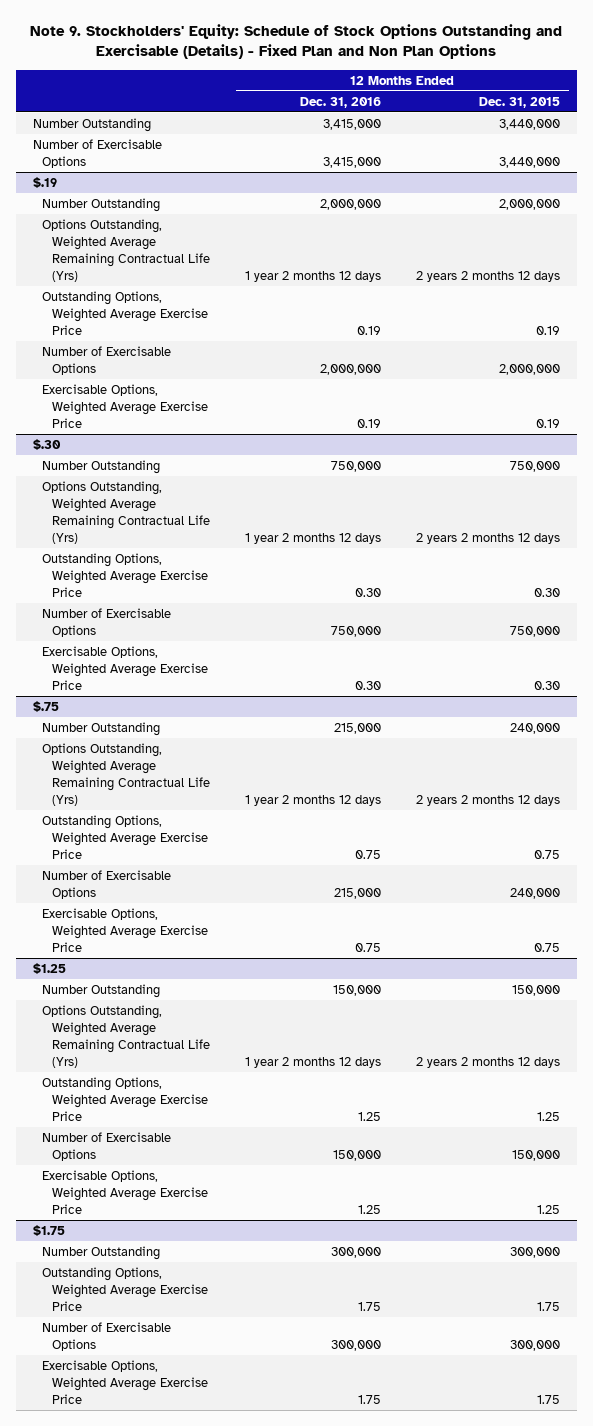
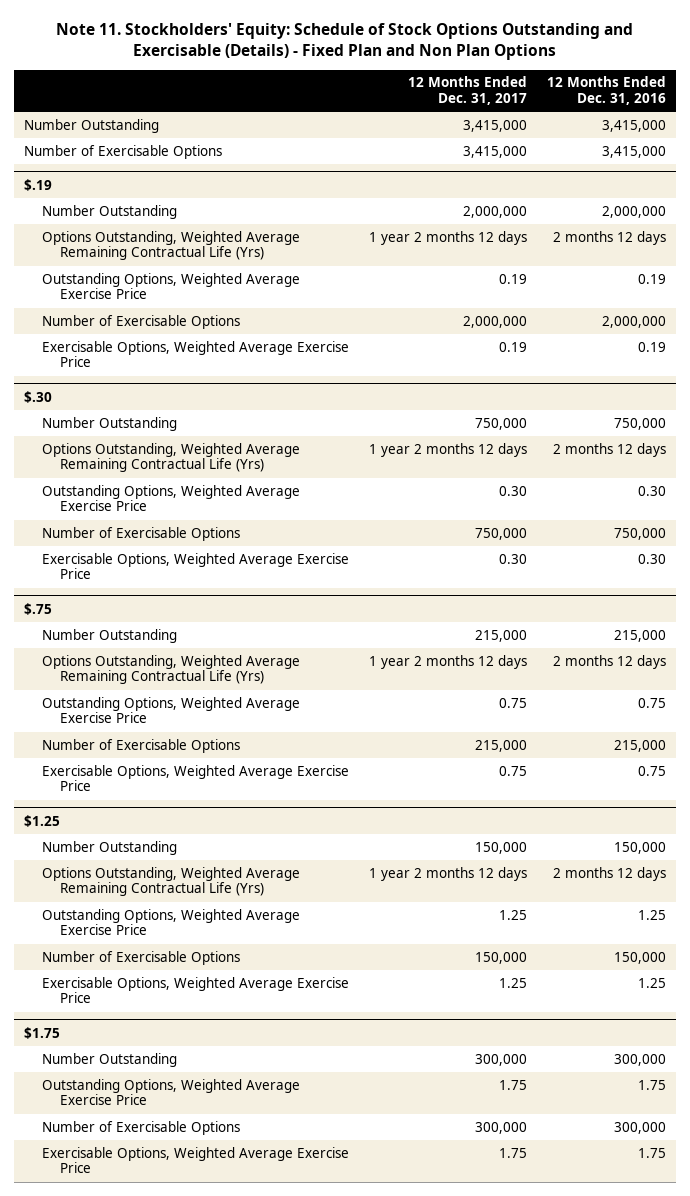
- Note 9. Stockholders' Equity: Schedule of Stock Options Outstanding and Exercisable (Details) - Fixed Plan and Non Plan Options
+ Note 11. Stockholders' Equity: Schedule of Stock Options Outstanding and Exercisable (Details) - Fixed Plan and Non Plan Options
- | 12 Months Ended Dec. 31, 2016 | 12 Months Ended Dec. 31, 2015
+ | 12 Months Ended Dec. 31, 2017 | 12 Months Ended Dec. 31, 2016
@ $.19
- Options Outstanding, Weighted Average Remaining Contractual Life (Yrs) | 1 year 2 months 12 days | 2 years 2 months 12 days
+ Options Outstanding, Weighted Average Remaining Contractual Life (Yrs) | 1 year 2 months 12 days | 2 months 12 days
@ $.30
- Options Outstanding, Weighted Average Remaining Contractual Life (Yrs) | 1 year 2 months 12 days | 2 years 2 months 12 days
+ Options Outstanding, Weighted Average Remaining Contractual Life (Yrs) | 1 year 2 months 12 days | 2 months 12 days
@ $.75
- Options Outstanding, Weighted Average Remaining Contractual Life (Yrs) | 1 year 2 months 12 days | 2 years 2 months 12 days
+ Options Outstanding, Weighted Average Remaining Contractual Life (Yrs) | 1 year 2 months 12 days | 2 months 12 days
@ $1.25
- Options Outstanding, Weighted Average Remaining Contractual Life (Yrs) | 1 year 2 months 12 days | 2 years 2 months 12 days
+ Options Outstanding, Weighted Average Remaining Contractual Life (Yrs) | 1 year 2 months 12 days | 2 months 12 days

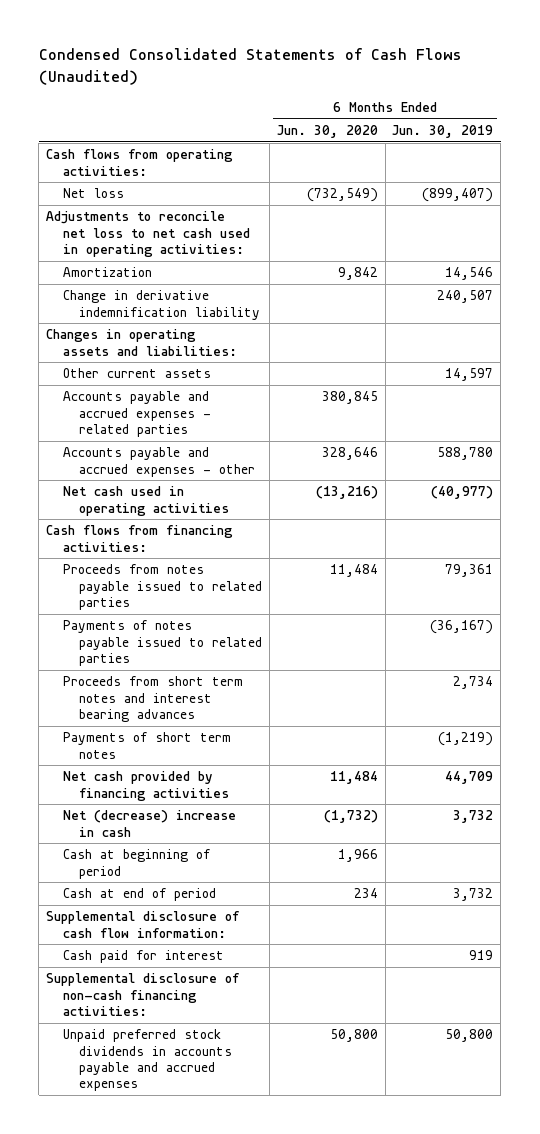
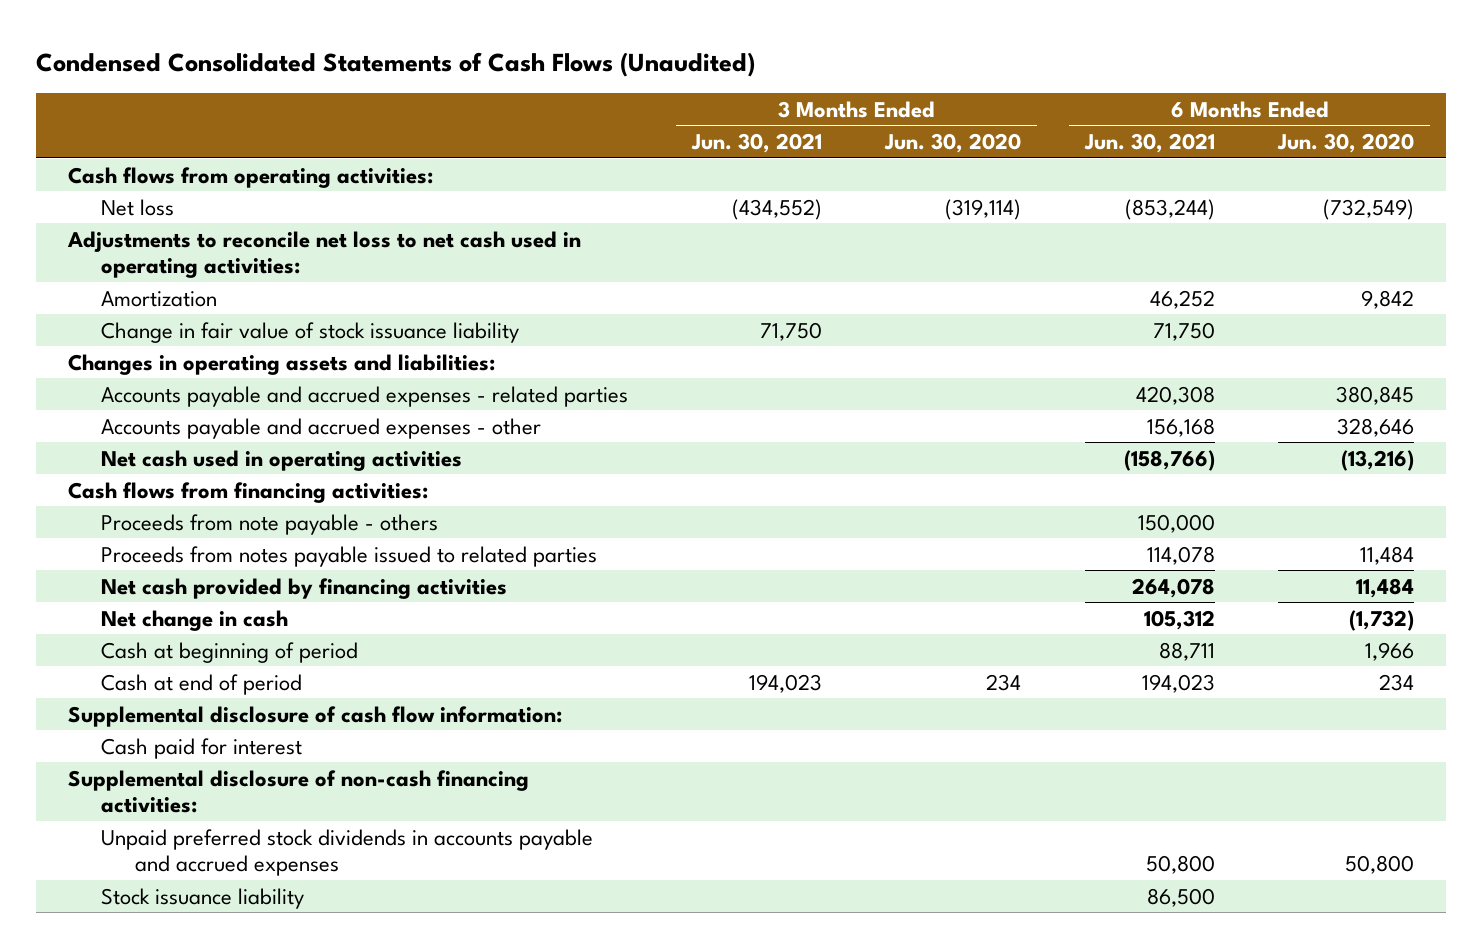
- | 6 Months Ended Jun. 30, 2020 | 6 Months Ended Jun. 30, 2019
+ | 3 Months Ended Jun. 30, 2021 | 3 Months Ended Jun. 30, 2020 | 6 Months Ended Jun. 30, 2021 | 6 Months Ended Jun. 30, 2020
- Change in derivative indemnification liability | | 240,507
+ Change in fair value of stock issuance liability | 71,750 | | 71,750 |
- Other current assets | | 14,597
+ Proceeds from note payable - others | | | 150,000 |
- Payments of notes payable issued to related parties | | (36,167)
- Proceeds from short term notes and interest bearing advances | | 2,734
- Payments of short term notes | | (1,219)
- Net (decrease) increase in cash | (1,732) | 3,732
+ Net change in cash | | | 105,312 | (1,732)
+ Stock issuance liability | | | 86,500 |

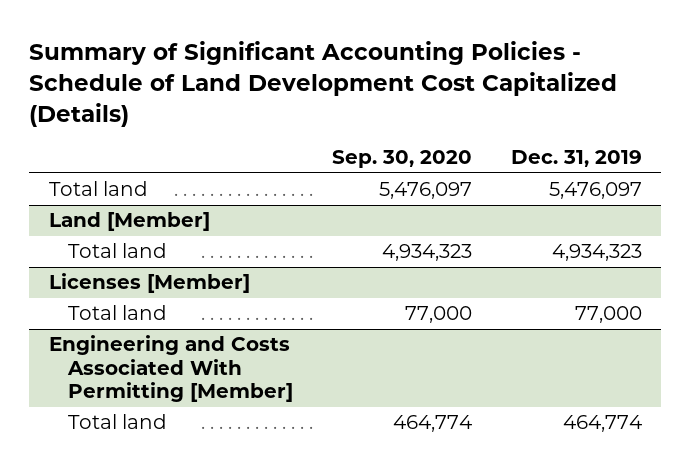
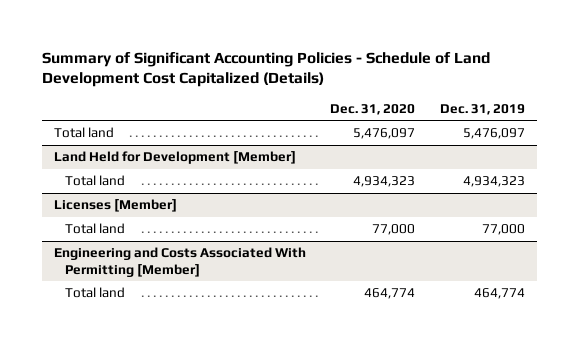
- | Sep. 30, 2020 | Dec. 31, 2019
+ | Dec. 31, 2020 | Dec. 31, 2019
- Land [Member]
+ Land Held for Development [Member]

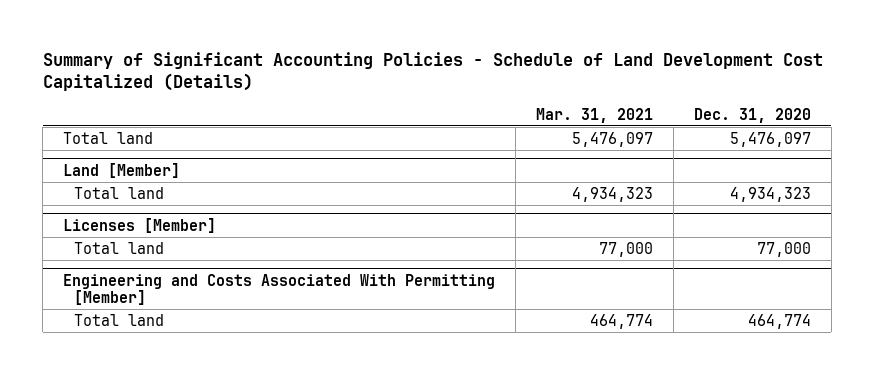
- | Dec. 31, 2020 | Dec. 31, 2019
+ | Mar. 31, 2021 | Dec. 31, 2020
- Land Held for Development [Member]
+ Land [Member]

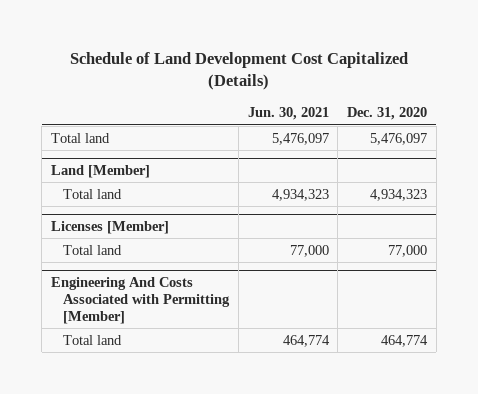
- Summary of Significant Accounting Policies - Schedule of Land Development Cost Capitalized (Details)
+ Schedule of Land Development Cost Capitalized (Details)
- | Mar. 31, 2021 | Dec. 31, 2020
+ | Jun. 30, 2021 | Dec. 31, 2020
- Engineering and Costs Associated With Permitting [Member]
+ Engineering And Costs Associated with Permitting [Member]

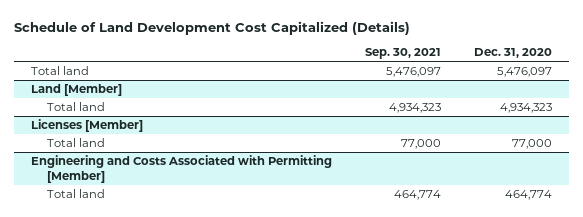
- | Jun. 30, 2021 | Dec. 31, 2020
+ | Sep. 30, 2021 | Dec. 31, 2020
- Engineering And Costs Associated with Permitting [Member]
+ Engineering and Costs Associated with Permitting [Member]

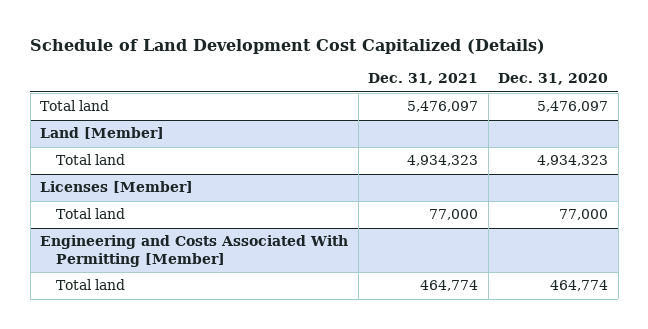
- | Sep. 30, 2021 | Dec. 31, 2020
+ | Dec. 31, 2021 | Dec. 31, 2020
- Engineering and Costs Associated with Permitting [Member]
+ Engineering and Costs Associated With Permitting [Member]

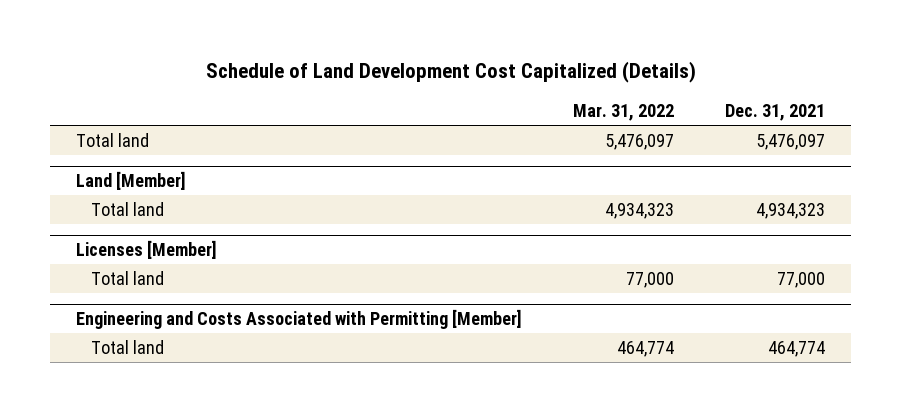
- | Dec. 31, 2021 | Dec. 31, 2020
+ | Mar. 31, 2022 | Dec. 31, 2021
- Engineering and Costs Associated With Permitting [Member]
+ Engineering and Costs Associated with Permitting [Member]

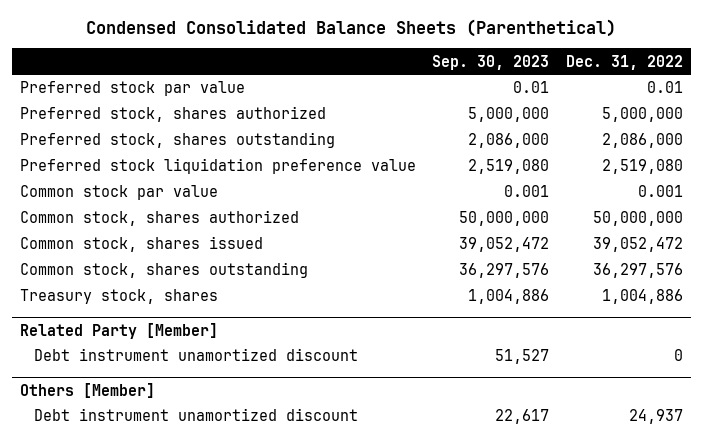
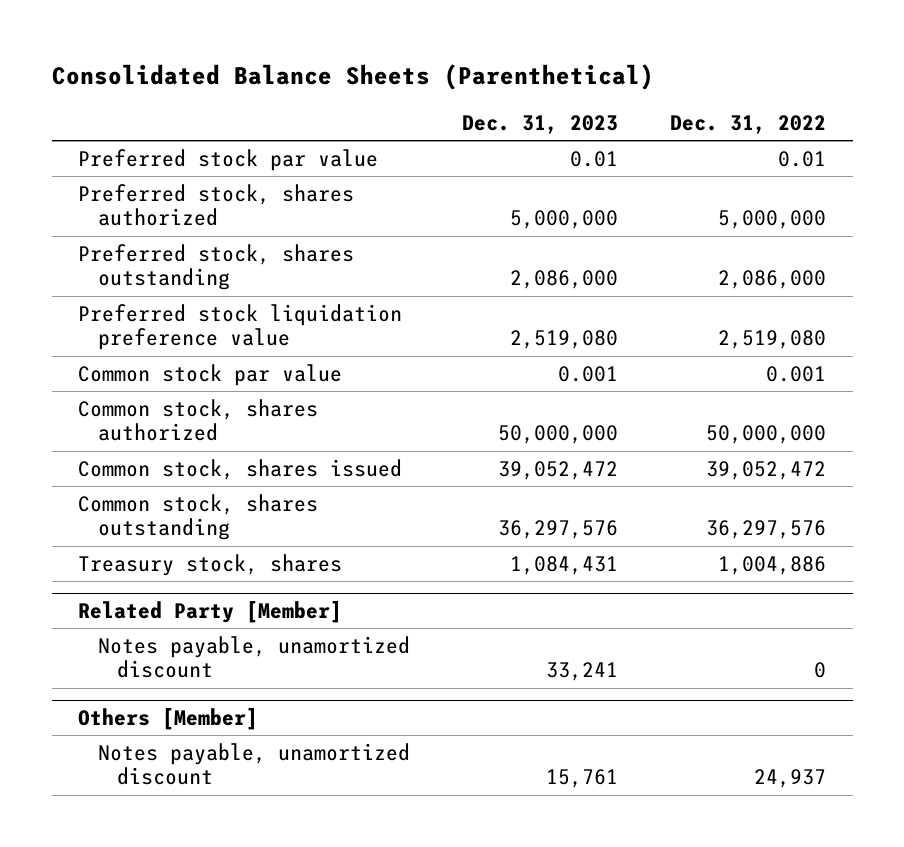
- Condensed Consolidated Balance Sheets (Parenthetical)
+ Consolidated Balance Sheets (Parenthetical)
- | Sep. 30, 2023 | Dec. 31, 2022
+ | Dec. 31, 2023 | Dec. 31, 2022
@ Related Party [Member]
- Debt instrument unamortized discount | 51,527 | 0
+ Notes payable, unamortized discount | 33,241 | 0
@ Others [Member]
- Debt instrument unamortized discount | 22,617 | 24,937
+ Notes payable, unamortized discount | 15,761 | 24,937

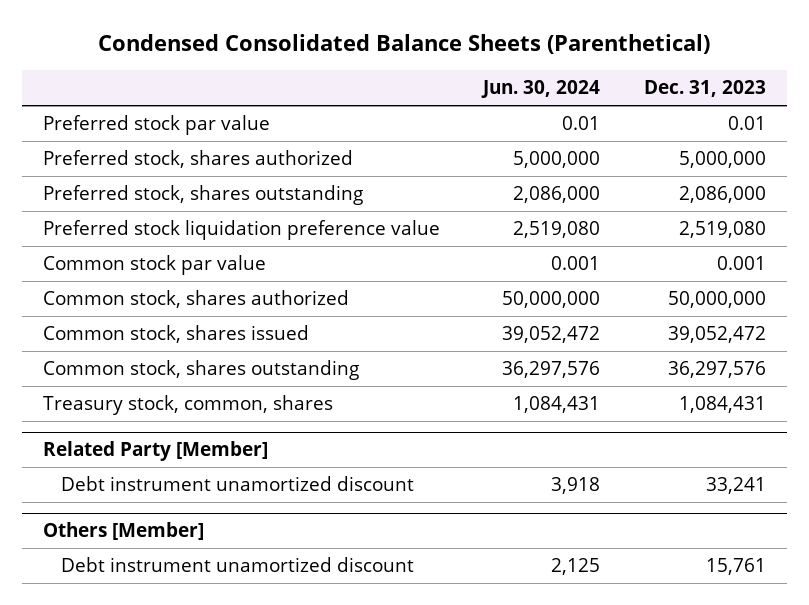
- Consolidated Balance Sheets (Parenthetical)
+ Condensed Consolidated Balance Sheets (Parenthetical)
- | Dec. 31, 2023 | Dec. 31, 2022
+ | Jun. 30, 2024 | Dec. 31, 2023
- Treasury stock, shares | 1,084,431 | 1,004,886
+ Treasury stock, common, shares | 1,084,431 | 1,084,431
@ Related Party [Member]
- Notes payable, unamortized discount | 33,241 | 0
+ Debt instrument unamortized discount | 3,918 | 33,241
@ Others [Member]
- Notes payable, unamortized discount | 15,761 | 24,937
+ Debt instrument unamortized discount | 2,125 | 15,761

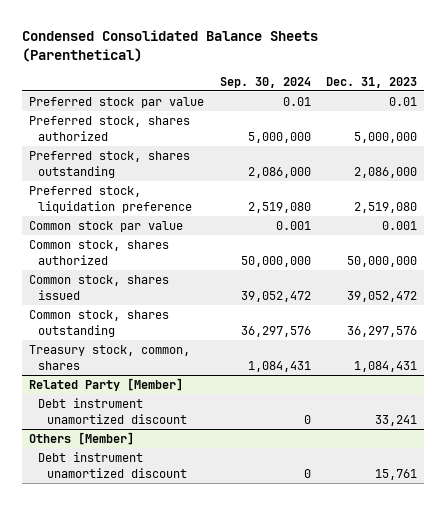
- | Jun. 30, 2024 | Dec. 31, 2023
+ | Sep. 30, 2024 | Dec. 31, 2023
- Preferred stock liquidation preference value | 2,519,080 | 2,519,080
+ Preferred stock, liquidation preference | 2,519,080 | 2,519,080

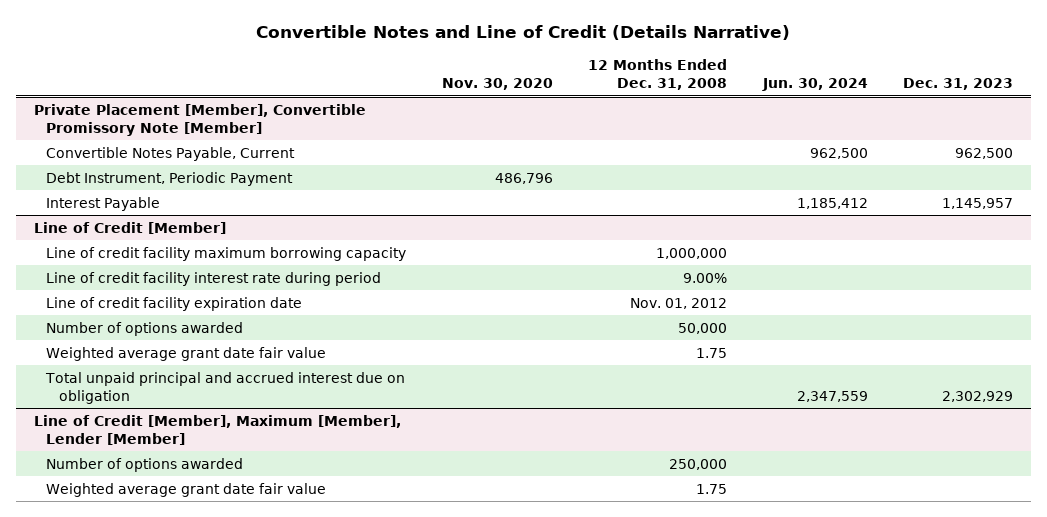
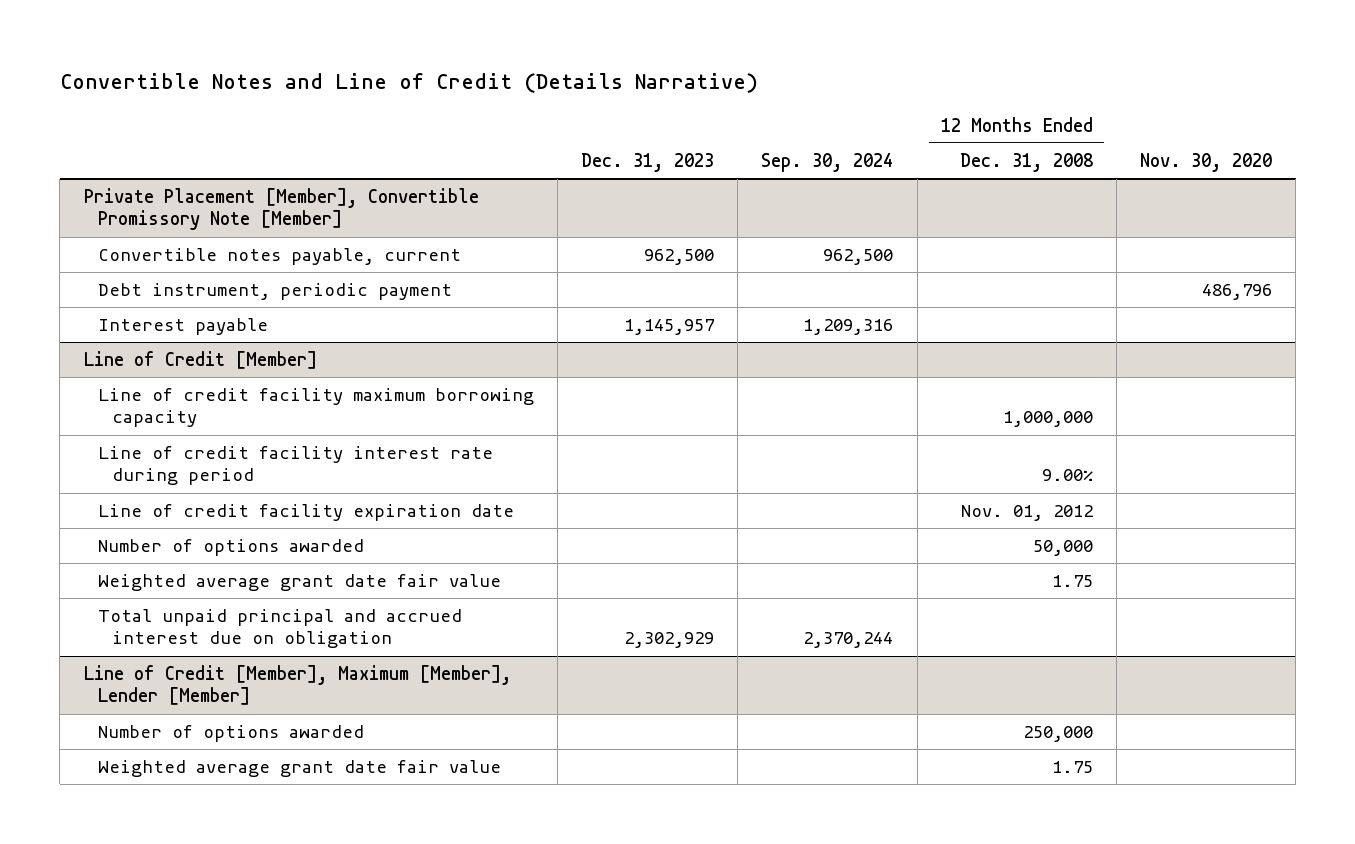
- | Nov. 30, 2020 | 12 Months Ended Dec. 31, 2008 | Jun. 30, 2024 | Dec. 31, 2023
+ | Dec. 31, 2023 | Sep. 30, 2024 | 12 Months Ended Dec. 31, 2008 | Nov. 30, 2020
@ Private Placement [Member], Convertible Promissory Note [Member]
- Convertible Notes Payable, Current | | | 962,500 | 962,500
- Debt Instrument, Periodic Payment | 486,796 | | |
- Interest Payable | | | 1,185,412 | 1,145,957
+ Convertible notes payable, current | 962,500 | 962,500 | |
+ Debt instrument, periodic payment | | | | 486,796
+ Interest payable | 1,145,957 | 1,209,316 | |

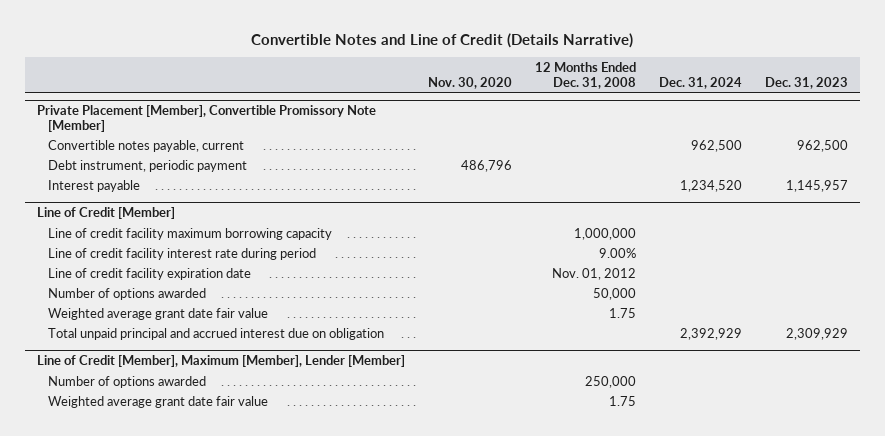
- | Dec. 31, 2023 | Sep. 30, 2024 | 12 Months Ended Dec. 31, 2008 | Nov. 30, 2020
+ | Nov. 30, 2020 | 12 Months Ended Dec. 31, 2008 | Dec. 31, 2024 | Dec. 31, 2023
@ Line of Credit [Member]
- Total unpaid principal and accrued interest due on obligation | 2,302,929 | 2,370,244 | |
+ Total unpaid principal and accrued interest due on obligation | | | 2,392,929 | 2,309,929

